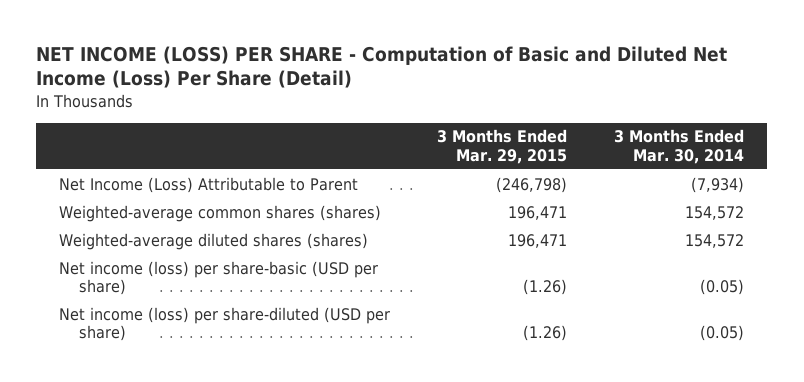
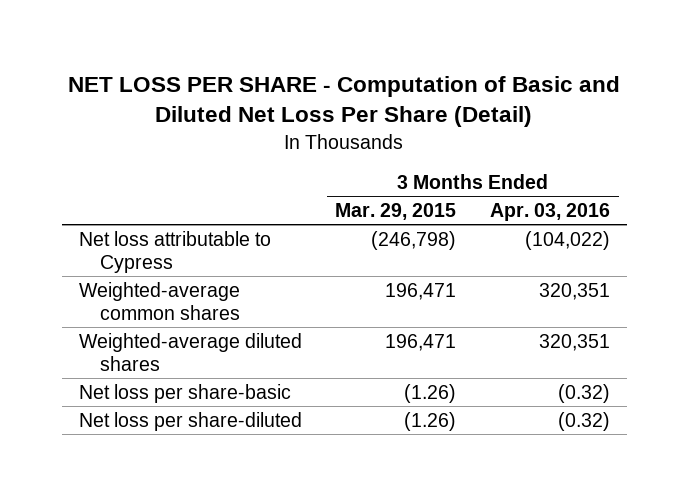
- NET INCOME (LOSS) PER SHARE - Computation of Basic and Diluted Net Income (Loss) Per Share (Detail)
+ NET LOSS PER SHARE - Computation of Basic and Diluted Net Loss Per Share (Detail)
- | 3 Months Ended Mar. 29, 2015 | 3 Months Ended Mar. 30, 2014
+ | 3 Months Ended Mar. 29, 2015 | 3 Months Ended Apr. 03, 2016
- Net Income (Loss) Attributable to Parent | (246,798) | (7,934)
- Weighted-average common shares (shares) | 196,471 | 154,572
- Weighted-average diluted shares (shares) | 196,471 | 154,572
- Net income (loss) per share-basic (USD per share) | (1.26) | (0.05)
- Net income (loss) per share-diluted (USD per share) | (1.26) | (0.05)
+ Net loss attributable to Cypress | (246,798) | (104,022)
+ Weighted-average common shares | 196,471 | 320,351
+ Weighted-average diluted shares | 196,471 | 320,351
+ Net loss per share-basic | (1.26) | (0.32)
+ Net loss per share-diluted | (1.26) | (0.32)

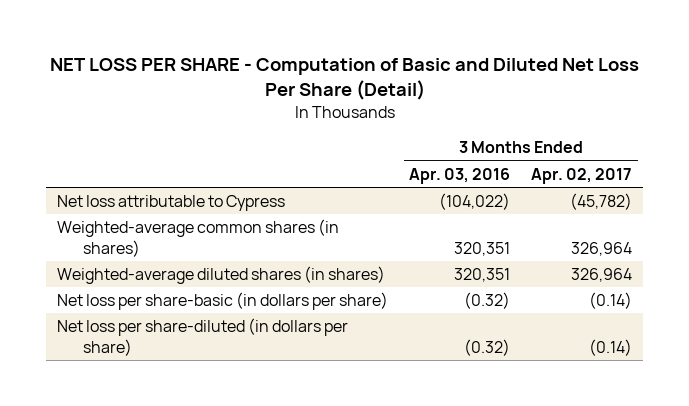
- | 3 Months Ended Mar. 29, 2015 | 3 Months Ended Apr. 03, 2016
+ | 3 Months Ended Apr. 03, 2016 | 3 Months Ended Apr. 02, 2017
- Weighted-average common shares | 196,471 | 320,351
- Weighted-average diluted shares | 196,471 | 320,351
- Net loss per share-basic | (1.26) | (0.32)
- Net loss per share-diluted | (1.26) | (0.32)
+ Weighted-average common shares (in shares) | 320,351 | 326,964
+ Weighted-average diluted shares (in shares) | 320,351 | 326,964
+ Net loss per share-basic (in dollars per share) | (0.32) | (0.14)
+ Net loss per share-diluted (in dollars per share) | (0.32) | (0.14)

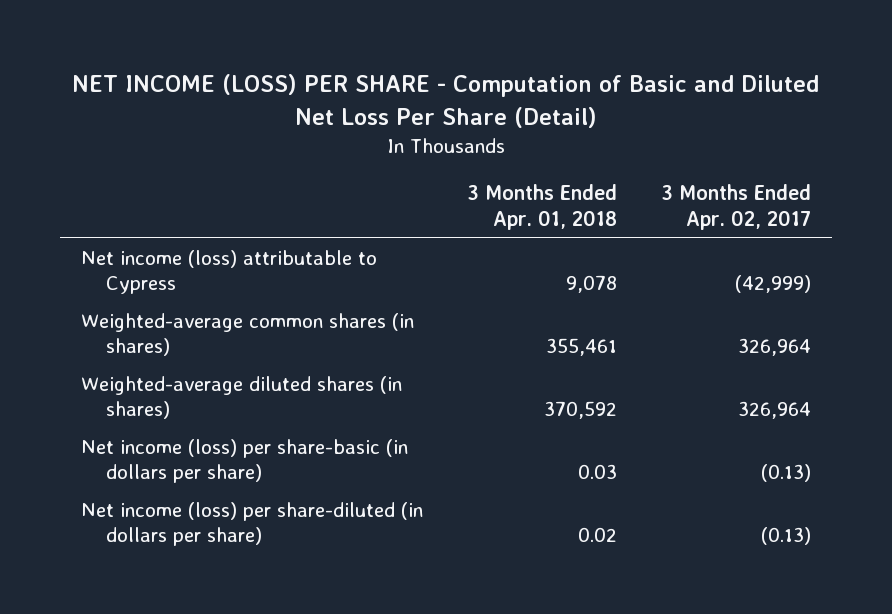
- NET LOSS PER SHARE - Computation of Basic and Diluted Net Loss Per Share (Detail)
+ NET INCOME (LOSS) PER SHARE - Computation of Basic and Diluted Net Loss Per Share (Detail)
- | 3 Months Ended Apr. 03, 2016 | 3 Months Ended Apr. 02, 2017
+ | 3 Months Ended Apr. 01, 2018 | 3 Months Ended Apr. 02, 2017
- Net loss attributable to Cypress | (104,022) | (45,782)
+ Net income (loss) attributable to Cypress | 9,078 | (42,999)
- Net loss per share-basic (in dollars per share) | (0.32) | (0.14)
- Net loss per share-diluted (in dollars per share) | (0.32) | (0.14)
+ Net income (loss) per share-basic (in dollars per share) | 0.03 | (0.13)
+ Net income (loss) per share-diluted (in dollars per share) | 0.02 | (0.13)

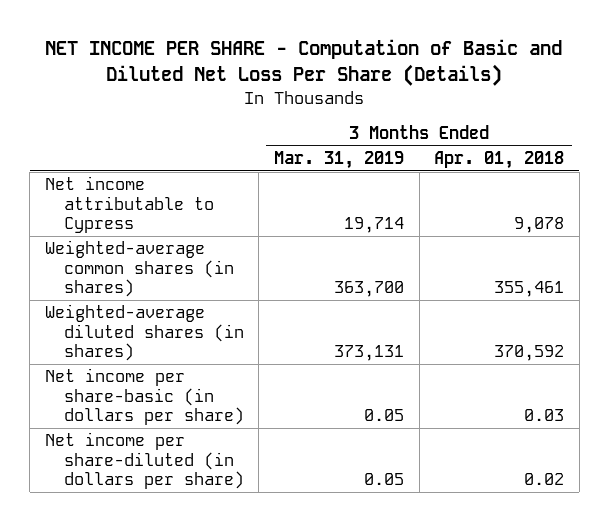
- NET INCOME (LOSS) PER SHARE - Computation of Basic and Diluted Net Loss Per Share (Detail)
+ NET INCOME PER SHARE - Computation of Basic and Diluted Net Loss Per Share (Details)
- | 3 Months Ended Apr. 01, 2018 | 3 Months Ended Apr. 02, 2017
+ | 3 Months Ended Mar. 31, 2019 | 3 Months Ended Apr. 01, 2018
- Net income (loss) attributable to Cypress | 9,078 | (42,999)
+ Net income attributable to Cypress | 19,714 | 9,078
- Net income (loss) per share-basic (in dollars per share) | 0.03 | (0.13)
- Net income (loss) per share-diluted (in dollars per share) | 0.02 | (0.13)
+ Net income per share-basic (in dollars per share) | 0.05 | 0.03
+ Net income per share-diluted (in dollars per share) | 0.05 | 0.02

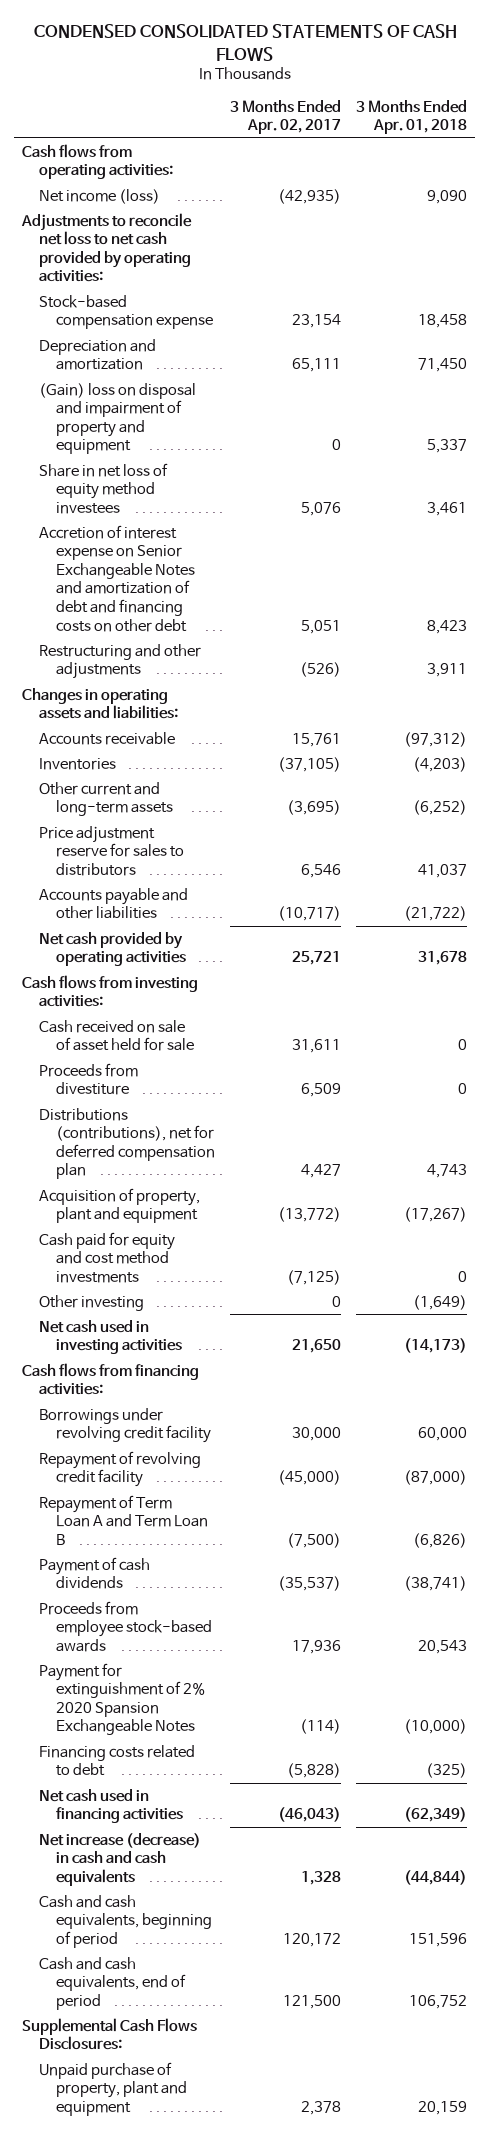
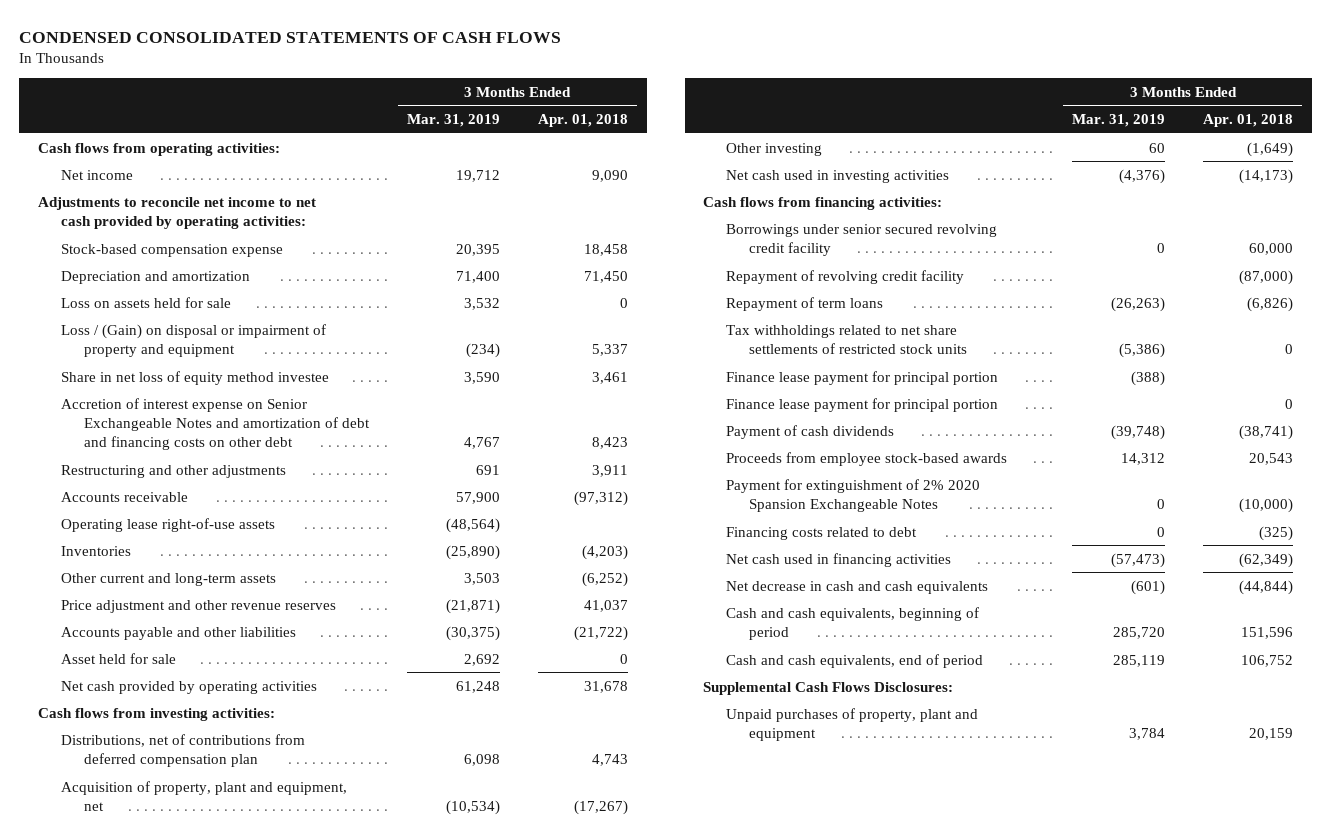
- | 3 Months Ended Apr. 02, 2017 | 3 Months Ended Apr. 01, 2018
+ | 3 Months Ended Mar. 31, 2019 | 3 Months Ended Apr. 01, 2018
- Net income (loss) | (42,935) | 9,090
- Adjustments to reconcile net loss to net cash provided by operating activities:
+ Net income | 19,712 | 9,090
+ Adjustments to reconcile net income to net cash provided by operating activities:
- (Gain) loss on disposal and impairment of property and equipment | 0 | 5,337
- Share in net loss of equity method investees | 5,076 | 3,461
+ Loss on assets held for sale | 3,532 | 0
+ Loss / (Gain) on disposal or impairment of property and equipment | (234) | 5,337
+ Share in net loss of equity method investee | 3,590 | 3,461
- Changes in operating assets and liabilities:
+ Operating lease right-of-use assets | (48,564) |
- Price adjustment reserve for sales to distributors | 6,546 | 41,037
+ Price adjustment and other revenue reserves | (21,871) | 41,037
+ Asset held for sale | 2,692 | 0
- Cash received on sale of asset held for sale | 31,611 | 0
- Proceeds from divestiture | 6,509 | 0
- Distributions (contributions), net for deferred compensation plan | 4,427 | 4,743
- Acquisition of property, plant and equipment | (13,772) | (17,267)
- Cash paid for equity and cost method investments | (7,125) | 0
+ Distributions, net of contributions from deferred compensation plan | 6,098 | 4,743
+ Acquisition of property, plant and equipment, net | (10,534) | (17,267)
- Borrowings under revolving credit facility | 30,000 | 60,000
+ Borrowings under senior secured revolving credit facility | 0 | 60,000
- Repayment of Term Loan A and Term Loan B | (7,500) | (6,826)
+ Repayment of term loans | (26,263) | (6,826)
+ Tax withholdings related to net share settlements of restricted stock units | (5,386) | 0
+ Finance lease payment for principal portion | (388) |
+ Finance lease payment for principal portion | | 0
- Net increase (decrease) in cash and cash equivalents | 1,328 | (44,844)
+ Net decrease in cash and cash equivalents | (601) | (44,844)
- Unpaid purchase of property, plant and equipment | 2,378 | 20,159
+ Unpaid purchases of property, plant and equipment | 3,784 | 20,159

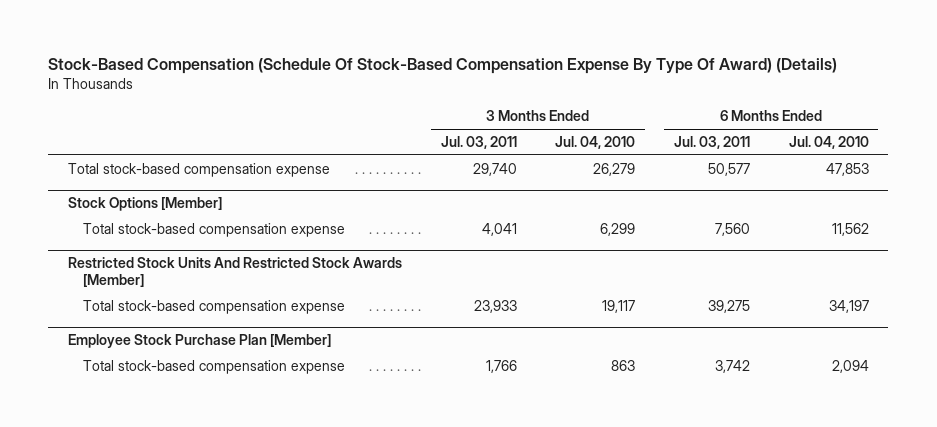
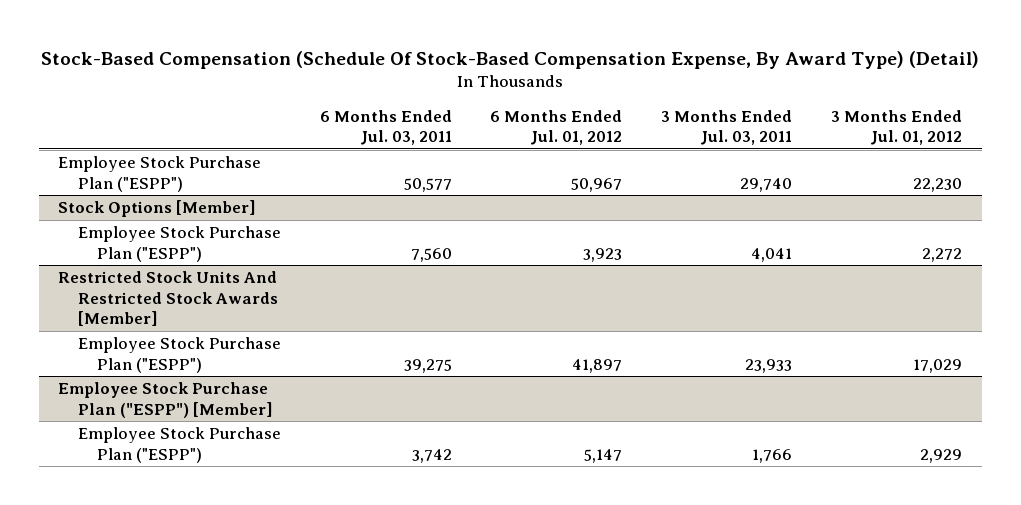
- Stock-Based Compensation (Schedule Of Stock-Based Compensation Expense By Type Of Award) (Details)
+ Stock-Based Compensation (Schedule Of Stock-Based Compensation Expense, By Award Type) (Detail)
- | 3 Months Ended Jul. 03, 2011 | 3 Months Ended Jul. 04, 2010 | 6 Months Ended Jul. 03, 2011 | 6 Months Ended Jul. 04, 2010
+ | 6 Months Ended Jul. 03, 2011 | 6 Months Ended Jul. 01, 2012 | 3 Months Ended Jul. 03, 2011 | 3 Months Ended Jul. 01, 2012
- Total stock-based compensation expense | 29,740 | 26,279 | 50,577 | 47,853
+ Employee Stock Purchase Plan ("ESPP") | 50,577 | 50,967 | 29,740 | 22,230
@ Stock Options [Member]
- Total stock-based compensation expense | 4,041 | 6,299 | 7,560 | 11,562
+ Employee Stock Purchase Plan ("ESPP") | 7,560 | 3,923 | 4,041 | 2,272
@ Restricted Stock Units And Restricted Stock Awards [Member]
- Total stock-based compensation expense | 23,933 | 19,117 | 39,275 | 34,197
- Employee Stock Purchase Plan [Member]
- Total stock-based compensation expense | 1,766 | 863 | 3,742 | 2,094
@ Restricted Stock Units And Restricted Stock Awards [Member]
+ Employee Stock Purchase Plan ("ESPP") | 39,275 | 41,897 | 23,933 | 17,029
+ Employee Stock Purchase Plan ("ESPP") [Member]
+ Employee Stock Purchase Plan ("ESPP") | 3,742 | 5,147 | 1,766 | 2,929

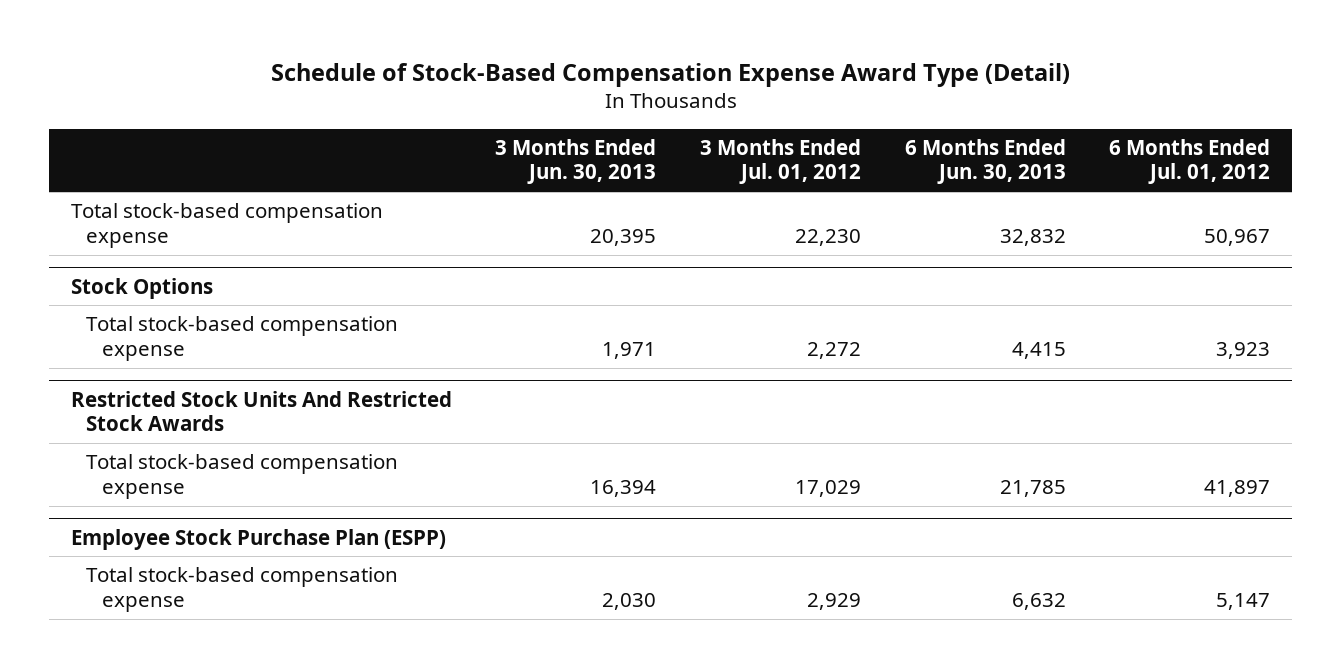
- Stock-Based Compensation (Schedule Of Stock-Based Compensation Expense, By Award Type) (Detail)
+ Schedule of Stock-Based Compensation Expense Award Type (Detail)
- | 6 Months Ended Jul. 03, 2011 | 6 Months Ended Jul. 01, 2012 | 3 Months Ended Jul. 03, 2011 | 3 Months Ended Jul. 01, 2012
+ | 3 Months Ended Jun. 30, 2013 | 3 Months Ended Jul. 01, 2012 | 6 Months Ended Jun. 30, 2013 | 6 Months Ended Jul. 01, 2012
- Employee Stock Purchase Plan ("ESPP") | 50,577 | 50,967 | 29,740 | 22,230
- Stock Options [Member]
- Employee Stock Purchase Plan ("ESPP") | 7,560 | 3,923 | 4,041 | 2,272
- Restricted Stock Units And Restricted Stock Awards [Member]
- Employee Stock Purchase Plan ("ESPP") | 39,275 | 41,897 | 23,933 | 17,029
- Employee Stock Purchase Plan ("ESPP") [Member]
- Employee Stock Purchase Plan ("ESPP") | 3,742 | 5,147 | 1,766 | 2,929
+ Total stock-based compensation expense | 20,395 | 22,230 | 32,832 | 50,967
+ Stock Options
+ Total stock-based compensation expense | 1,971 | 2,272 | 4,415 | 3,923
+ Restricted Stock Units And Restricted Stock Awards
+ Total stock-based compensation expense | 16,394 | 17,029 | 21,785 | 41,897
+ Employee Stock Purchase Plan (ESPP)
+ Total stock-based compensation expense | 2,030 | 2,929 | 6,632 | 5,147

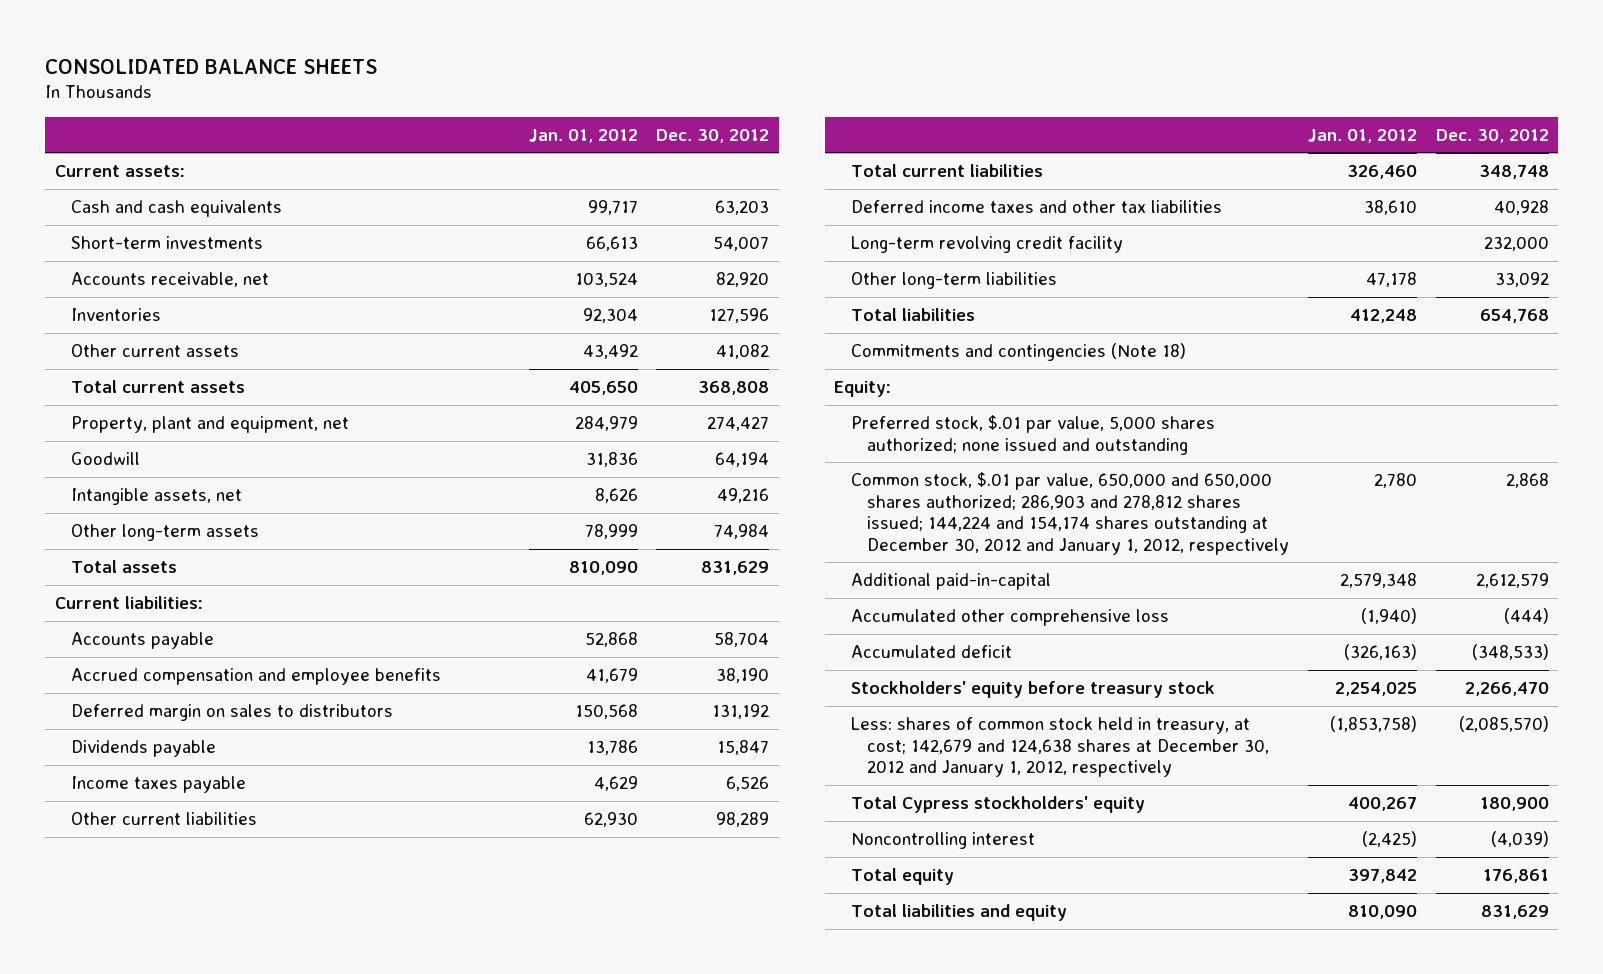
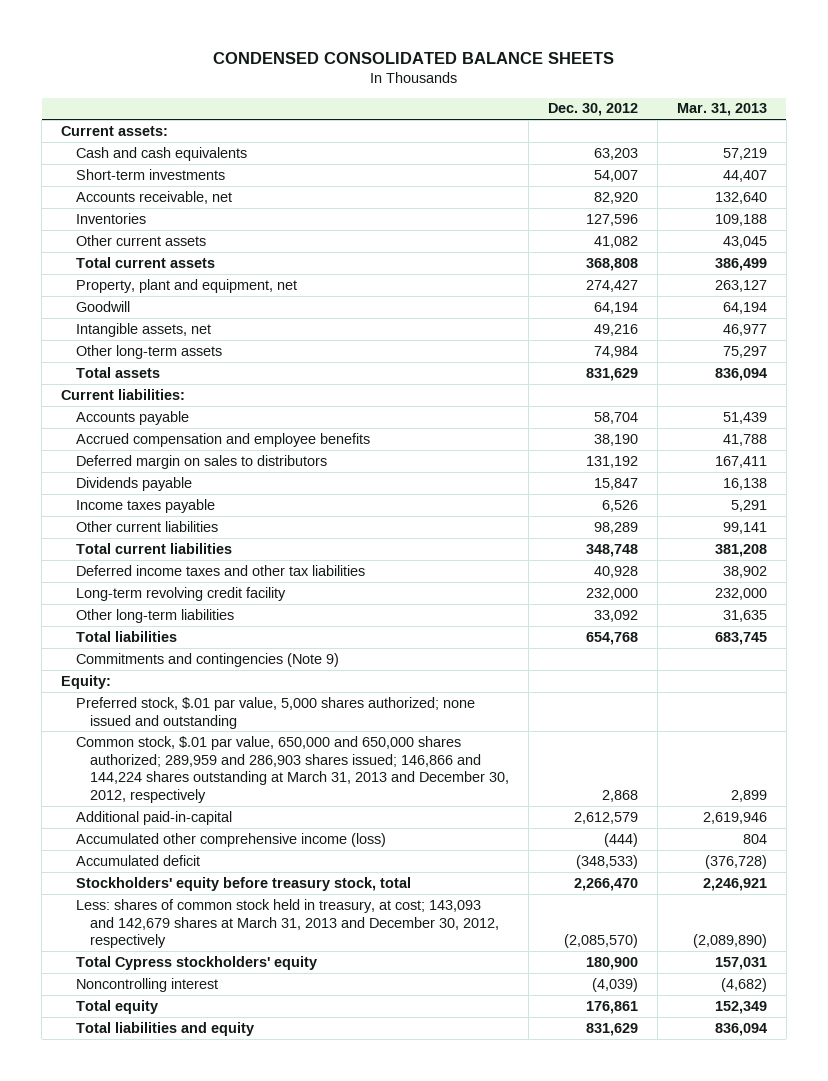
- CONSOLIDATED BALANCE SHEETS
+ CONDENSED CONSOLIDATED BALANCE SHEETS
- | Jan. 01, 2012 | Dec. 30, 2012
+ | Dec. 30, 2012 | Mar. 31, 2013
- Commitments and contingencies (Note 18)
+ Commitments and contingencies (Note 9)
- Common stock, $.01 par value, 650,000 and 650,000 shares authorized; 286,903 and 278,812 shares issued; 144,224 and 154,174 shares outstanding at December 30, 2012 and January 1, 2012, respectively | 2,780 | 2,868
+ Common stock, $.01 par value, 650,000 and 650,000 shares authorized; 289,959 and 286,903 shares issued; 146,866 and 144,224 shares outstanding at March 31, 2013 and December 30, 2012, respectively | 2,868 | 2,899
- Accumulated other comprehensive loss | (1,940) | (444)
+ Accumulated other comprehensive income (loss) | (444) | 804
- Stockholders' equity before treasury stock | 2,254,025 | 2,266,470
- Less: shares of common stock held in treasury, at cost; 142,679 and 124,638 shares at December 30, 2012 and January 1, 2012, respectively | (1,853,758) | (2,085,570)
+ Stockholders' equity before treasury stock, total | 2,266,470 | 2,246,921
+ Less: shares of common stock held in treasury, at cost; 143,093 and 142,679 shares at March 31, 2013 and December 30, 2012, respectively | (2,085,570) | (2,089,890)

